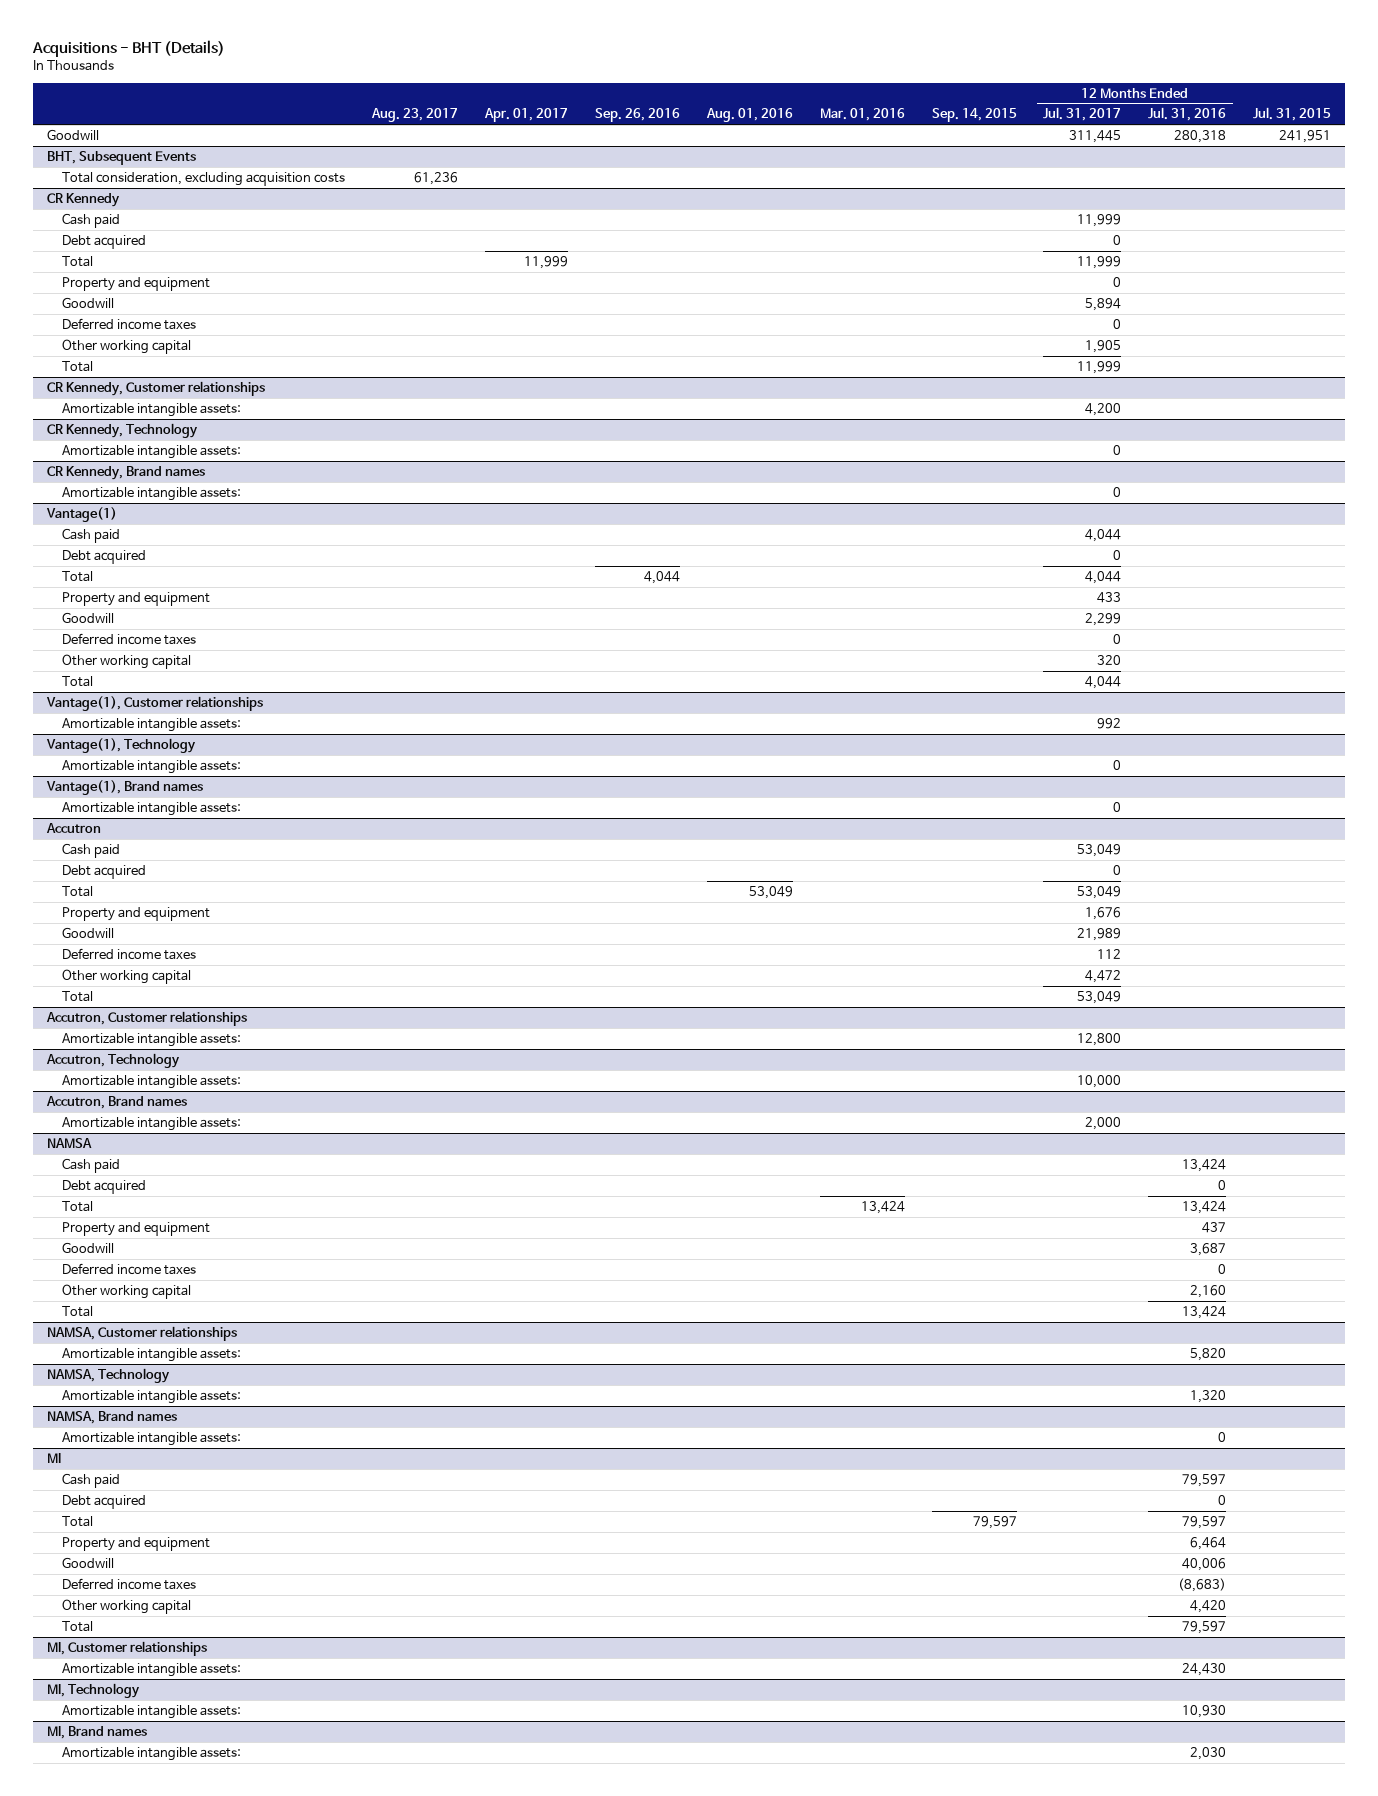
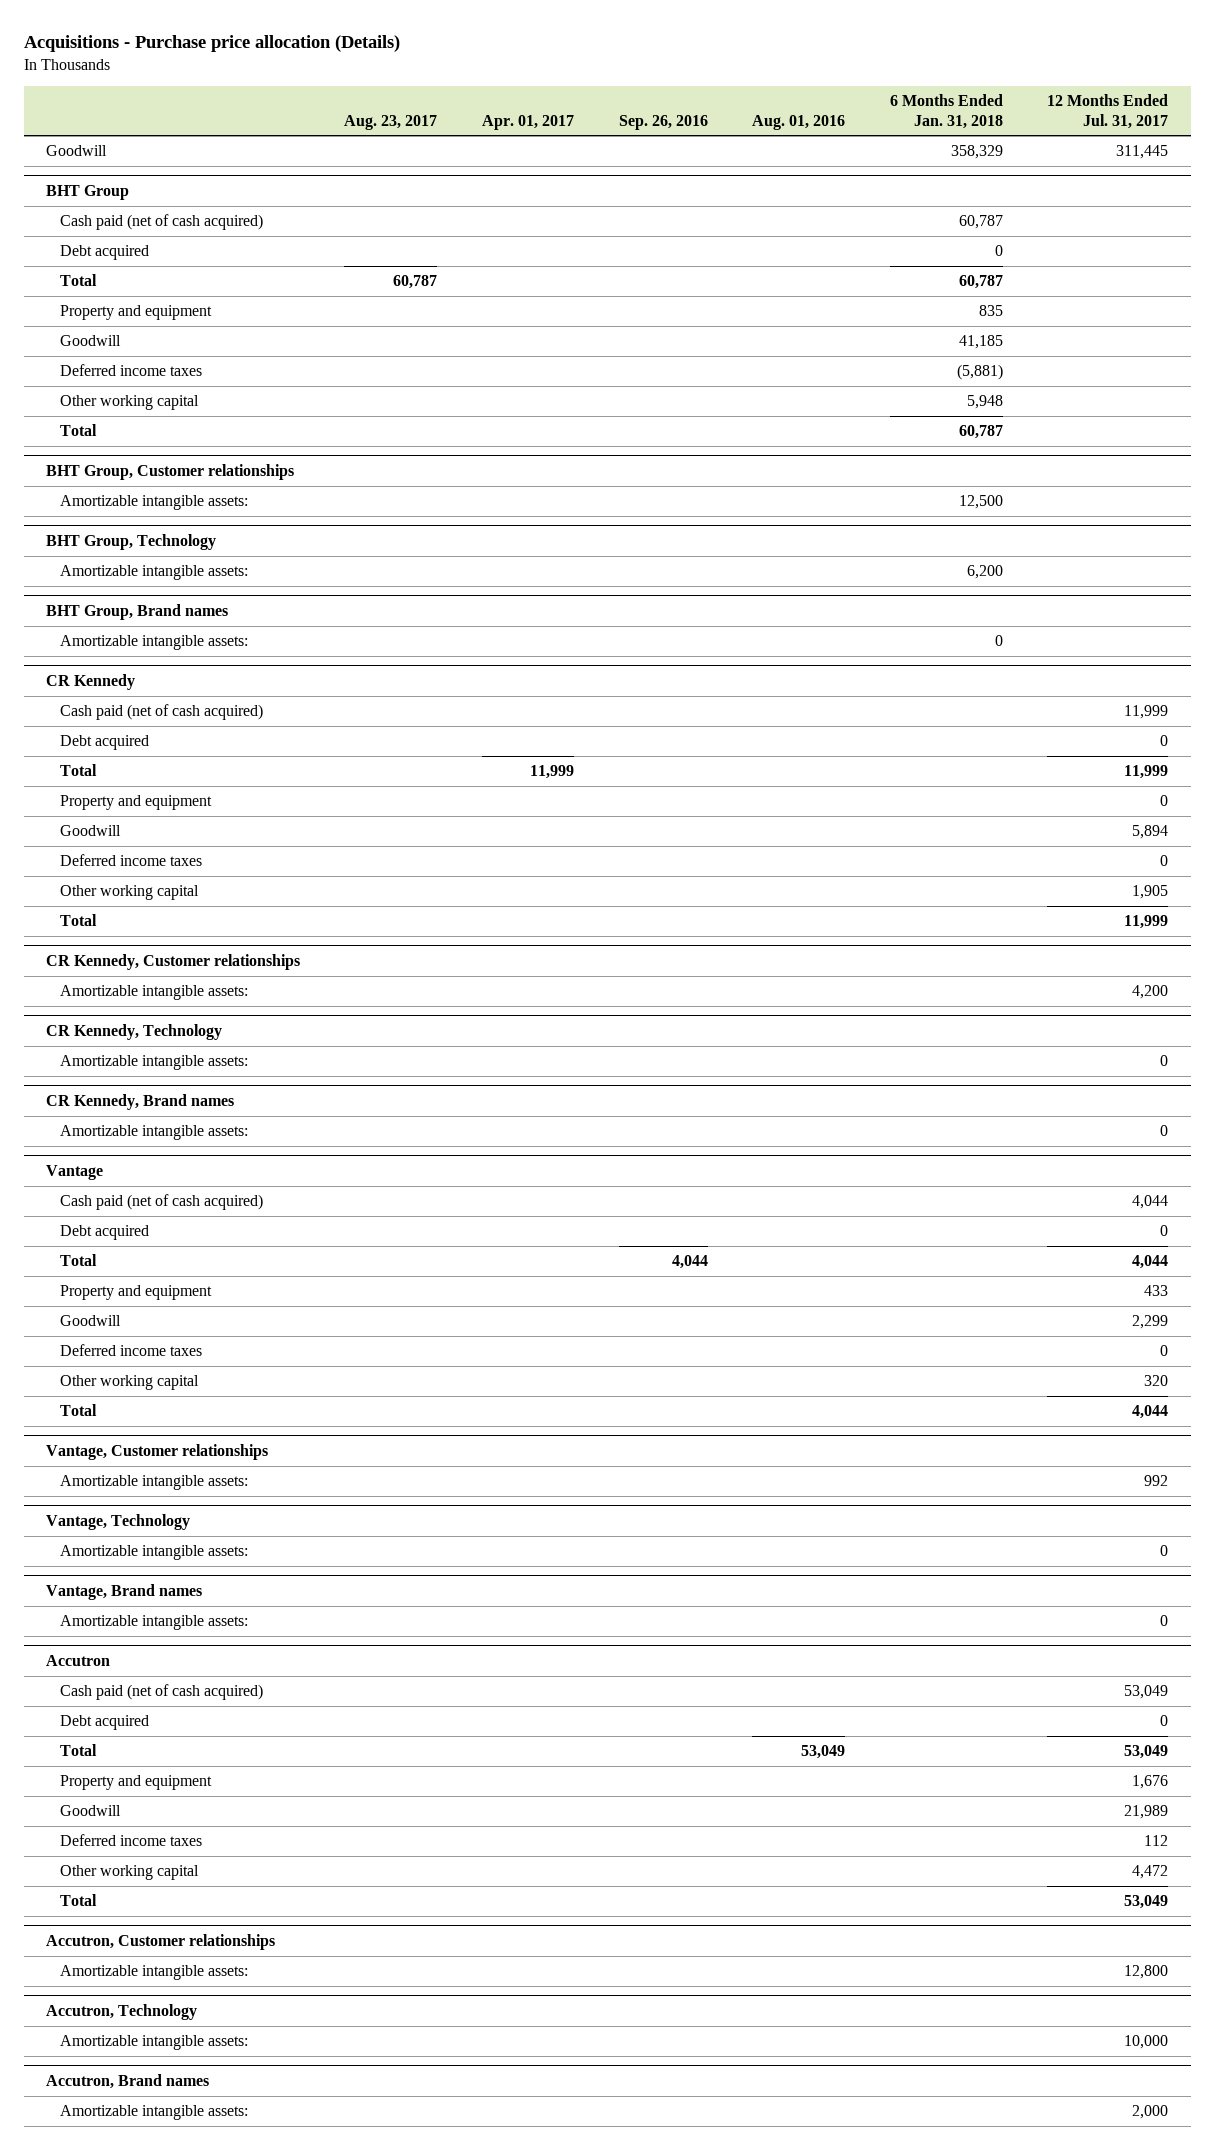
- Acquisitions - BHT (Details)
+ Acquisitions - Purchase price allocation (Details)
- | Aug. 23, 2017 | Apr. 01, 2017 | Sep. 26, 2016 | Aug. 01, 2016 | Mar. 01, 2016 | Sep. 14, 2015 | 12 Months Ended Jul. 31, 2017 | 12 Months Ended Jul. 31, 2016 | Jul. 31, 2015
+ | Aug. 23, 2017 | Apr. 01, 2017 | Sep. 26, 2016 | Aug. 01, 2016 | 6 Months Ended Jan. 31, 2018 | 12 Months Ended Jul. 31, 2017
- BHT, Subsequent Events
- Total consideration, excluding acquisition costs | 61,236 | | | | | | | |
+ BHT Group
+ Cash paid (net of cash acquired) | | | | | 60,787 |
+ Debt acquired | | | | | 0 |
+ Total | 60,787 | | | | 60,787 |
+ Property and equipment | | | | | 835 |
+ Goodwill | | | | | 41,185 |
+ Deferred income taxes | | | | | (5,881) |
+ Other working capital | | | | | 5,948 |
+ Total | | | | | 60,787 |
+ BHT Group, Customer relationships
+ Amortizable intangible assets: | | | | | 12,500 |
+ BHT Group, Technology
+ Amortizable intangible assets: | | | | | 6,200 |
+ BHT Group, Brand names
+ Amortizable intangible assets: | | | | | 0 |
@ CR Kennedy
- Cash paid | | | | | | | 11,999 | |
+ Cash paid (net of cash acquired) | | | | | | 11,999
- Vantage(1)
- Cash paid | | | | | | | 4,044 | |
+ Vantage
+ Cash paid (net of cash acquired) | | | | | | 4,044
- Vantage(1), Customer relationships
+ Vantage, Customer relationships
- Vantage(1), Technology
+ Vantage, Technology
- Vantage(1), Brand names
+ Vantage, Brand names
@ Accutron
- Cash paid | | | | | | | 53,049 | |
+ Cash paid (net of cash acquired) | | | | | | 53,049
- NAMSA
- Cash paid | | | | | | | | 13,424 |
- Debt acquired | | | | | | | | 0 |
- Total | | | | | 13,424 | | | 13,424 |
- Property and equipment | | | | | | | | 437 |
- Goodwill | | | | | | | | 3,687 |
- Deferred income taxes | | | | | | | | 0 |
- Other working capital | | | | | | | | 2,160 |
- Total | | | | | | | | 13,424 |
- NAMSA, Customer relationships
- Amortizable intangible assets: | | | | | | | | 5,820 |
- NAMSA, Technology
- Amortizable intangible assets: | | | | | | | | 1,320 |
- NAMSA, Brand names
- Amortizable intangible assets: | | | | | | | | 0 |
- MI
- Cash paid | | | | | | | | 79,597 |
- Debt acquired | | | | | | | | 0 |
- Total | | | | | | 79,597 | | 79,597 |
- Property and equipment | | | | | | | | 6,464 |
- Goodwill | | | | | | | | 40,006 |
- Deferred income taxes | | | | | | | | (8,683) |
- Other working capital | | | | | | | | 4,420 |
- Total | | | | | | | | 79,597 |
- MI, Customer relationships
- Amortizable intangible assets: | | | | | | | | 24,430 |
- MI, Technology
- Amortizable intangible assets: | | | | | | | | 10,930 |
- MI, Brand names
- Amortizable intangible assets: | | | | | | | | 2,030 |

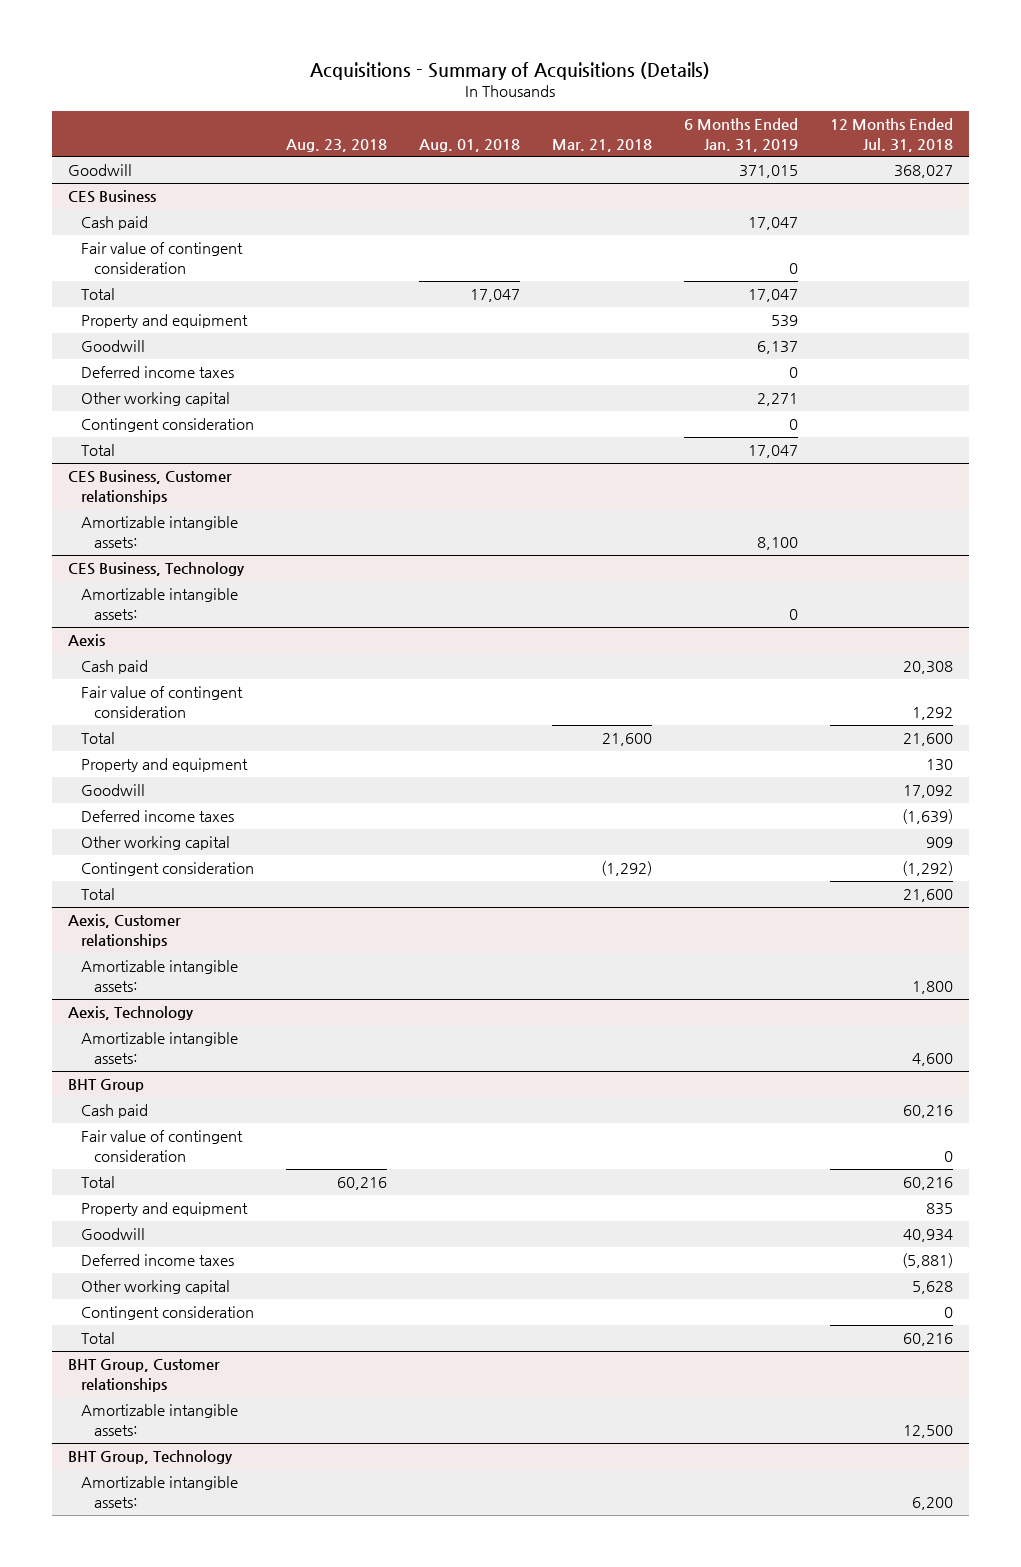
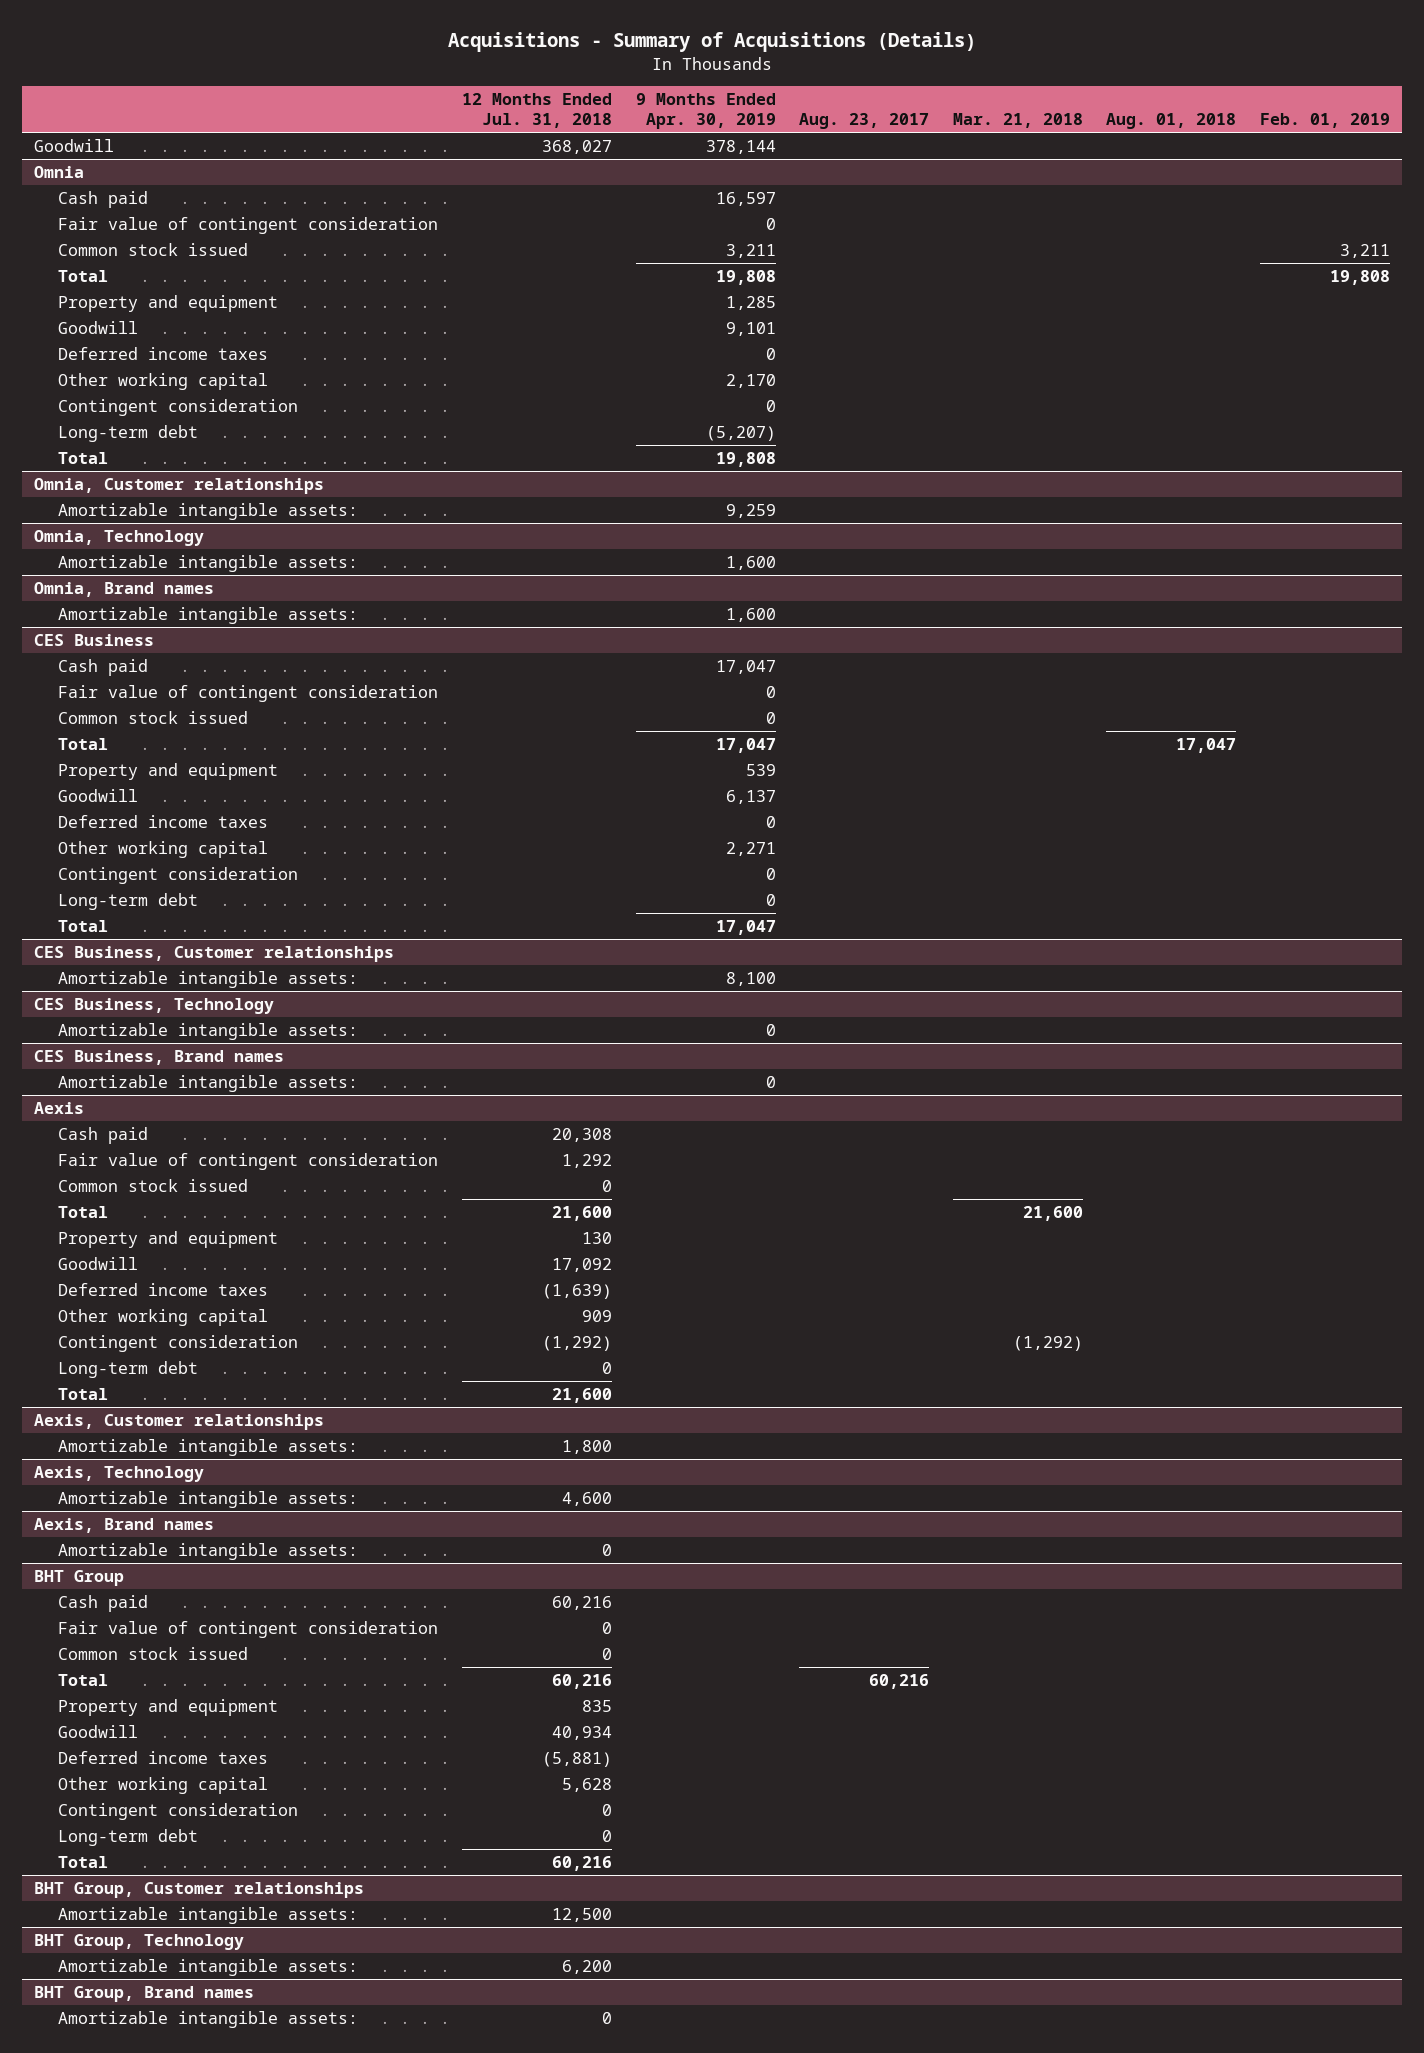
- | Aug. 23, 2018 | Aug. 01, 2018 | Mar. 21, 2018 | 6 Months Ended Jan. 31, 2019 | 12 Months Ended Jul. 31, 2018
+ | 12 Months Ended Jul. 31, 2018 | 9 Months Ended Apr. 30, 2019 | Aug. 23, 2017 | Mar. 21, 2018 | Aug. 01, 2018 | Feb. 01, 2019
+ Omnia
+ Cash paid | | 16,597 | | | |
+ Fair value of contingent consideration | | 0 | | | |
+ Common stock issued | | 3,211 | | | | 3,211
+ Total | | 19,808 | | | | 19,808
+ Property and equipment | | 1,285 | | | |
+ Goodwill | | 9,101 | | | |
+ Deferred income taxes | | 0 | | | |
+ Other working capital | | 2,170 | | | |
+ Contingent consideration | | 0 | | | |
+ Long-term debt | | (5,207) | | | |
+ Total | | 19,808 | | | |
+ Omnia, Customer relationships
+ Amortizable intangible assets: | | 9,259 | | | |
+ Omnia, Technology
+ Amortizable intangible assets: | | 1,600 | | | |
+ Omnia, Brand names
+ Amortizable intangible assets: | | 1,600 | | | |
@ CES Business
+ Common stock issued | | 0 | | | |
+ Long-term debt | | 0 | | | |
+ CES Business, Brand names
+ Amortizable intangible assets: | | 0 | | | |
@ Aexis
+ Common stock issued | 0 | | | | |
+ Long-term debt | 0 | | | | |
+ Aexis, Brand names
+ Amortizable intangible assets: | 0 | | | | |
@ BHT Group
+ Common stock issued | 0 | | | | |
+ Long-term debt | 0 | | | | |
+ BHT Group, Brand names
+ Amortizable intangible assets: | 0 | | | | |

